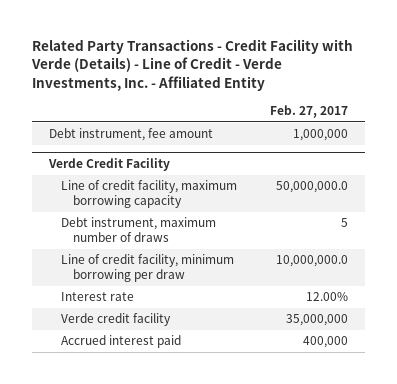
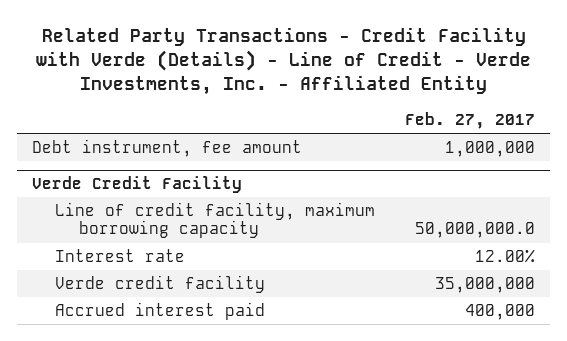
@ Verde Credit Facility
- Debt instrument, maximum number of draws | 5
- Line of credit facility, minimum borrowing per draw | 10,000,000.0

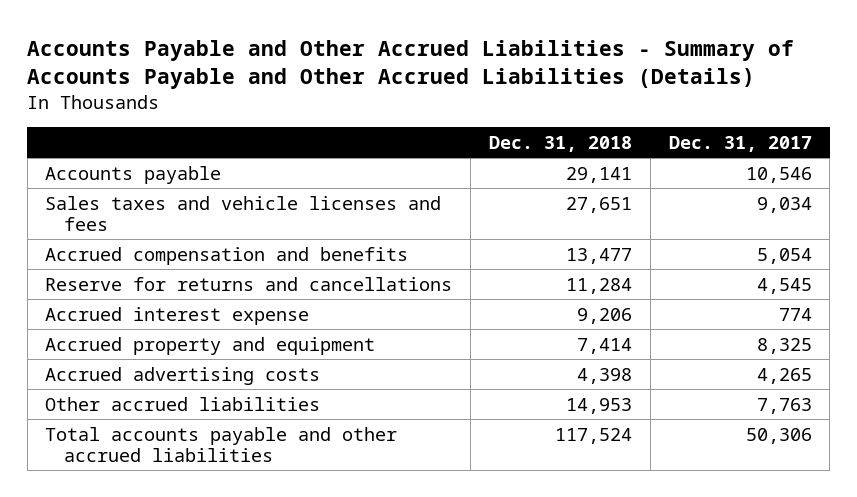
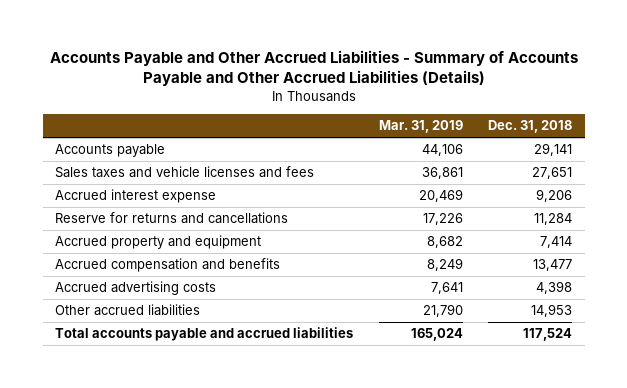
- | Dec. 31, 2018 | Dec. 31, 2017
+ | Mar. 31, 2019 | Dec. 31, 2018
moved down: Reserve for returns and cancellations | 17,226 | 11,284
moved down: Accrued compensation and benefits | 8,249 | 13,477
- Total accounts payable and other accrued liabilities | 117,524 | 50,306
+ Total accounts payable and accrued liabilities | 165,024 | 117,524

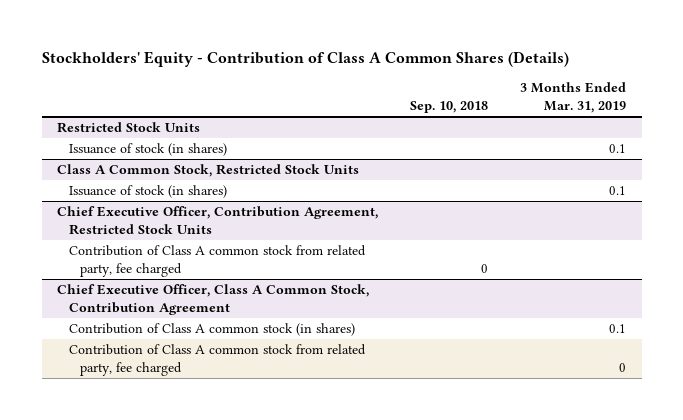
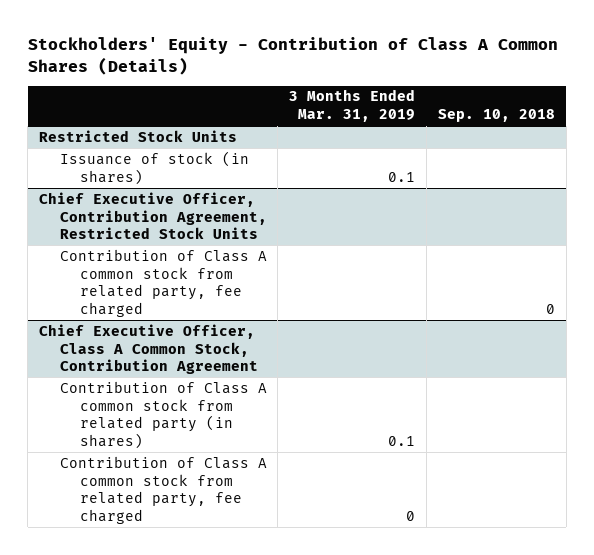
- | Sep. 10, 2018 | 3 Months Ended Mar. 31, 2019
+ | 3 Months Ended Mar. 31, 2019 | Sep. 10, 2018
- Class A Common Stock, Restricted Stock Units
- Issuance of stock (in shares) | | 0.1
@ Chief Executive Officer, Class A Common Stock, Contribution Agreement
- Contribution of Class A common stock (in shares) | | 0.1
+ Contribution of Class A common stock from related party (in shares) | 0.1 |

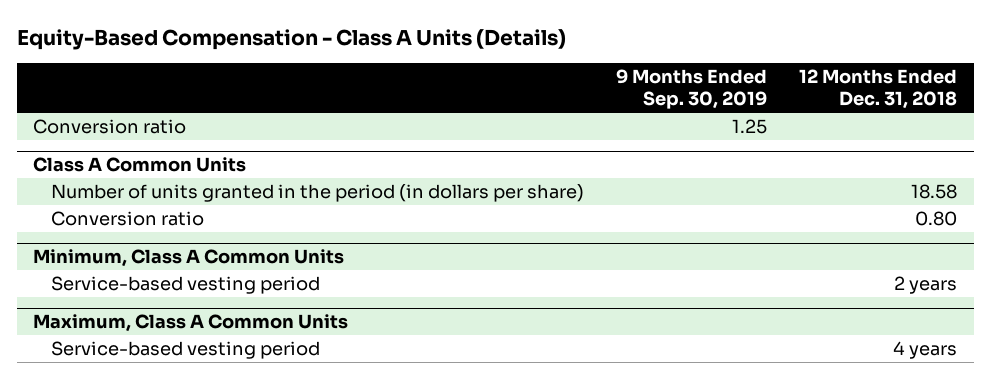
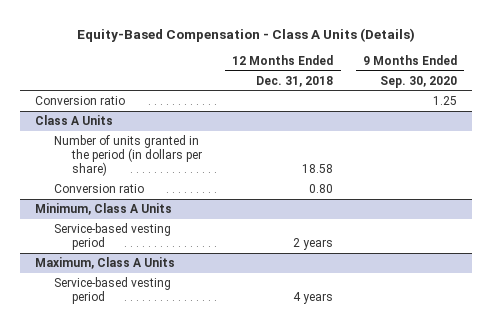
- | 9 Months Ended Sep. 30, 2019 | 12 Months Ended Dec. 31, 2018
+ | 12 Months Ended Dec. 31, 2018 | 9 Months Ended Sep. 30, 2020
- Class A Common Units
+ Class A Units
- Minimum, Class A Common Units
+ Minimum, Class A Units
- Maximum, Class A Common Units
+ Maximum, Class A Units

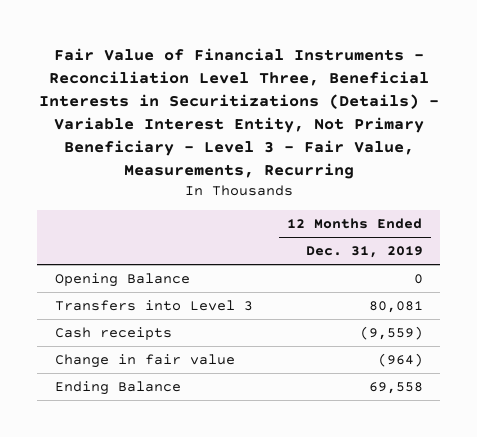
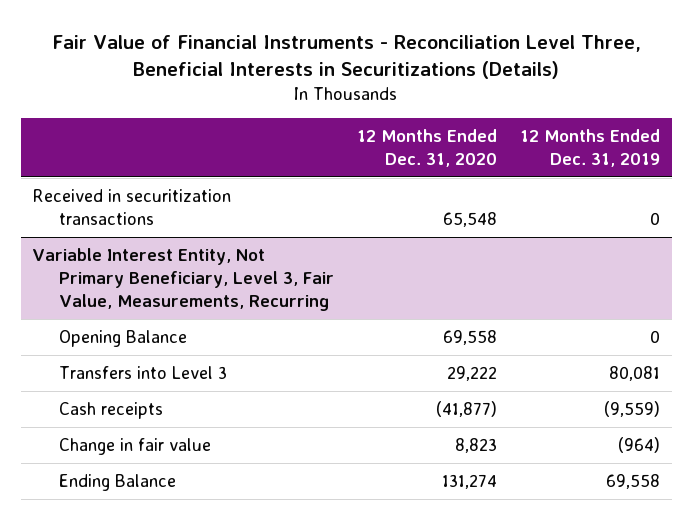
- Fair Value of Financial Instruments - Reconciliation Level Three, Beneficial Interests in Securitizations (Details) - Variable Interest Entity, Not Primary Beneficiary - Level 3 - Fair Value, Measurements, Recurring
+ Fair Value of Financial Instruments - Reconciliation Level Three, Beneficial Interests in Securitizations (Details)
- | 12 Months Ended Dec. 31, 2019
+ | 12 Months Ended Dec. 31, 2020 | 12 Months Ended Dec. 31, 2019
+ Received in securitization transactions | 65,548 | 0
+ Variable Interest Entity, Not Primary Beneficiary, Level 3, Fair Value, Measurements, Recurring

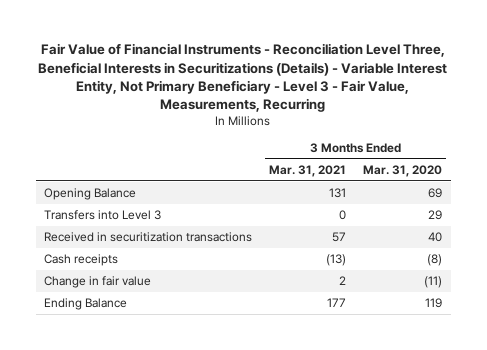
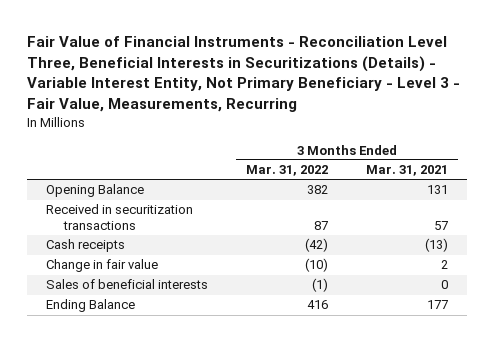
- | 3 Months Ended Mar. 31, 2021 | 3 Months Ended Mar. 31, 2020
+ | 3 Months Ended Mar. 31, 2022 | 3 Months Ended Mar. 31, 2021
- Transfers into Level 3 | 0 | 29
+ Sales of beneficial interests | (1) | 0

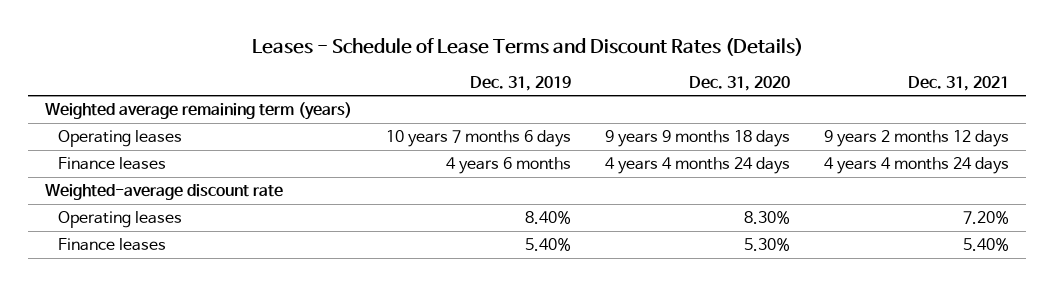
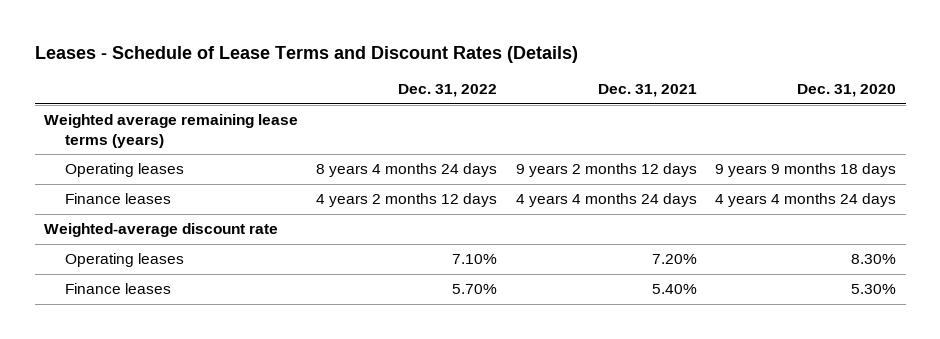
- | Dec. 31, 2019 | Dec. 31, 2020 | Dec. 31, 2021
+ | Dec. 31, 2022 | Dec. 31, 2021 | Dec. 31, 2020
- Weighted average remaining term (years)
+ Weighted average remaining lease terms (years)

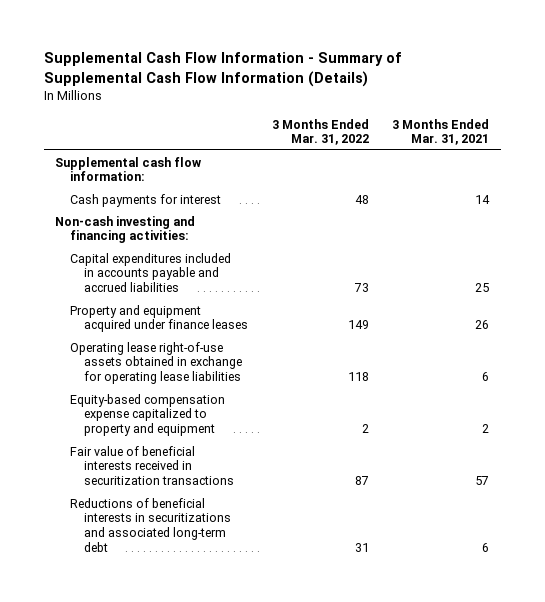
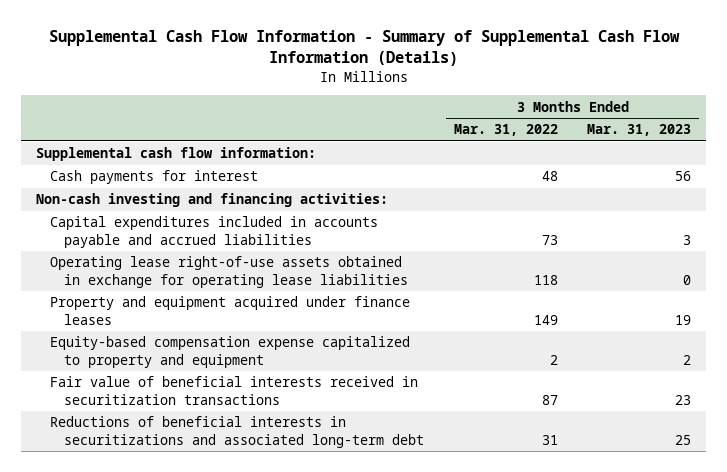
- | 3 Months Ended Mar. 31, 2022 | 3 Months Ended Mar. 31, 2021
+ | 3 Months Ended Mar. 31, 2022 | 3 Months Ended Mar. 31, 2023
moved down: Property and equipment acquired under finance leases | 149 | 19

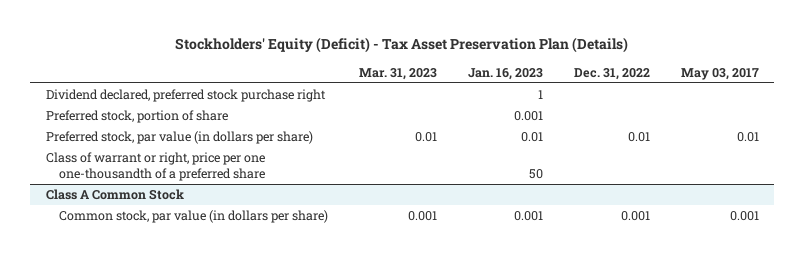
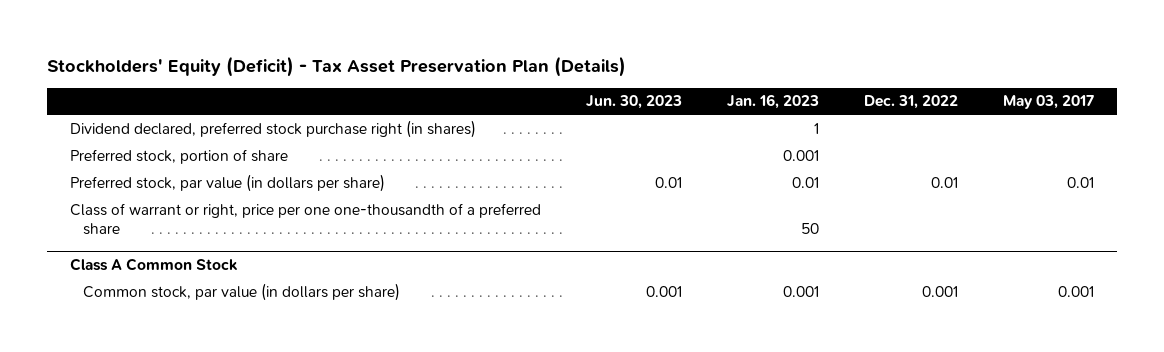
- | Mar. 31, 2023 | Jan. 16, 2023 | Dec. 31, 2022 | May 03, 2017
+ | Jun. 30, 2023 | Jan. 16, 2023 | Dec. 31, 2022 | May 03, 2017
- Dividend declared, preferred stock purchase right | | 1 | |
+ Dividend declared, preferred stock purchase right (in shares) | | 1 | |

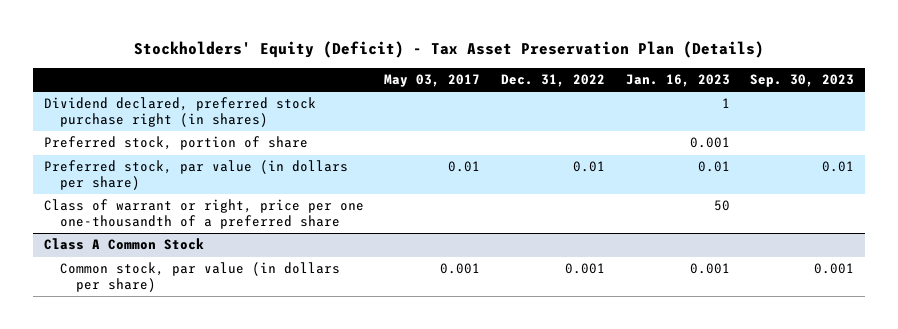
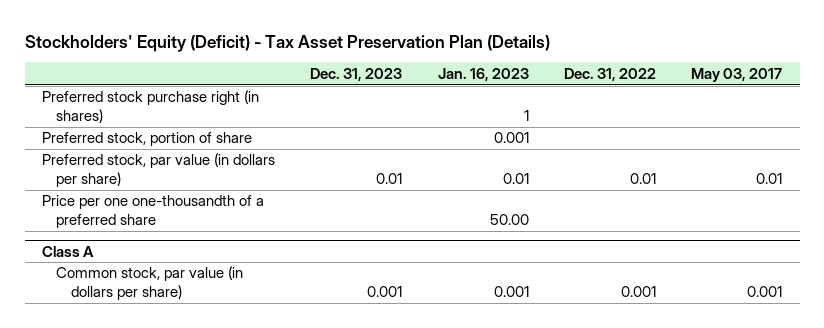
- | May 03, 2017 | Dec. 31, 2022 | Jan. 16, 2023 | Sep. 30, 2023
+ | Dec. 31, 2023 | Jan. 16, 2023 | Dec. 31, 2022 | May 03, 2017
- Dividend declared, preferred stock purchase right (in shares) | | | 1 |
+ Preferred stock purchase right (in shares) | | 1 | |
- Class of warrant or right, price per one one-thousandth of a preferred share | | | 50 |
- Class A Common Stock
+ Price per one one-thousandth of a preferred share | | 50.00 | |
+ Class A

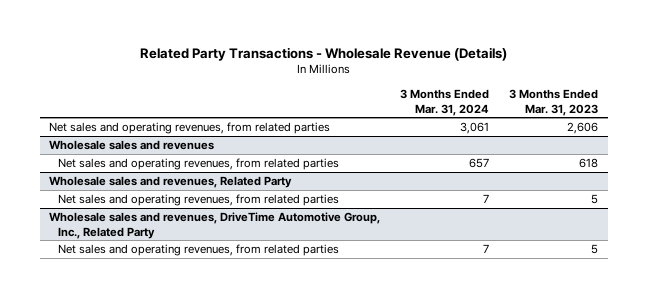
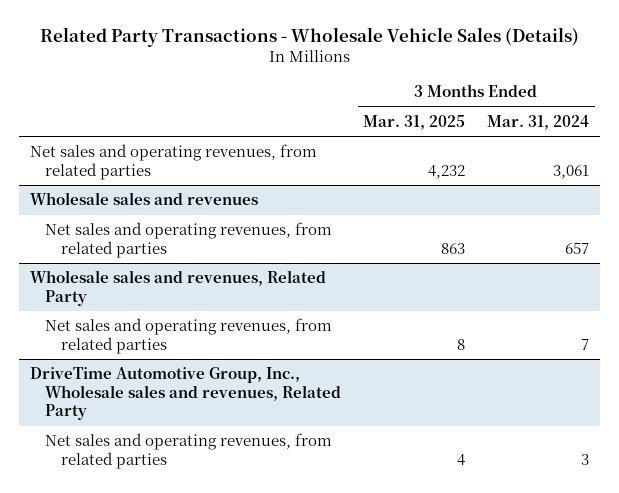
- Related Party Transactions - Wholesale Revenue (Details)
+ Related Party Transactions - Wholesale Vehicle Sales (Details)
- | 3 Months Ended Mar. 31, 2024 | 3 Months Ended Mar. 31, 2023
+ | 3 Months Ended Mar. 31, 2025 | 3 Months Ended Mar. 31, 2024
- Wholesale sales and revenues, DriveTime Automotive Group, Inc., Related Party
- Net sales and operating revenues, from related parties | 7 | 5
+ DriveTime Automotive Group, Inc., Wholesale sales and revenues, Related Party
+ Net sales and operating revenues, from related parties | 4 | 3

